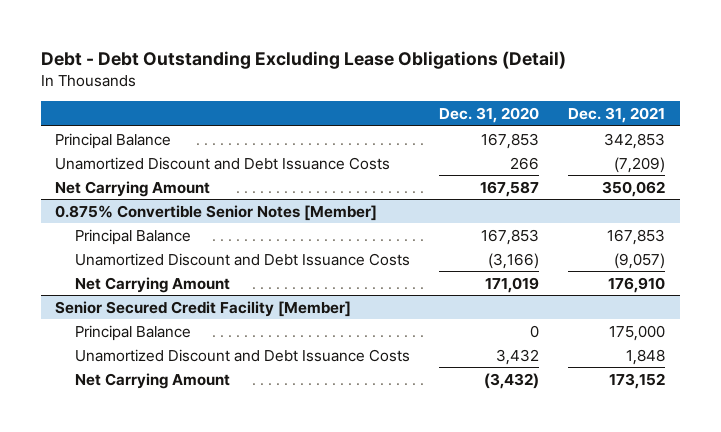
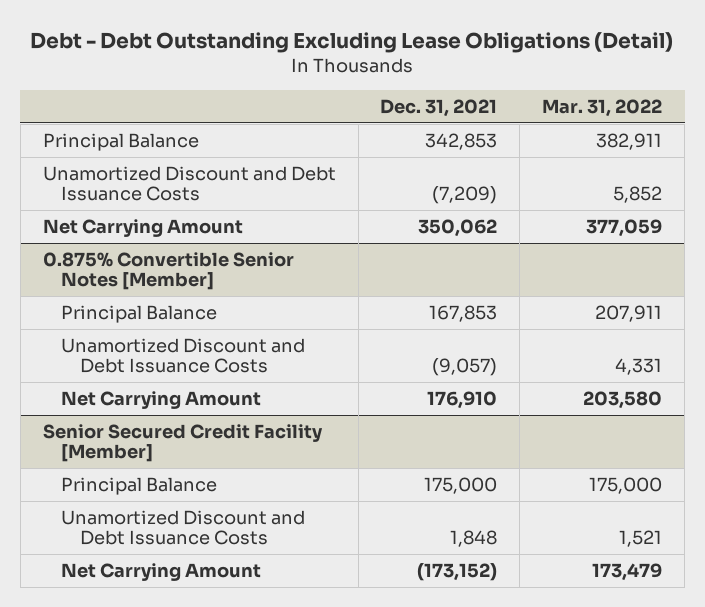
- | Dec. 31, 2020 | Dec. 31, 2021
+ | Dec. 31, 2021 | Mar. 31, 2022
@ Senior Secured Credit Facility [Member]
- Net Carrying Amount | (3,432) | 173,152
+ Net Carrying Amount | (173,152) | 173,479

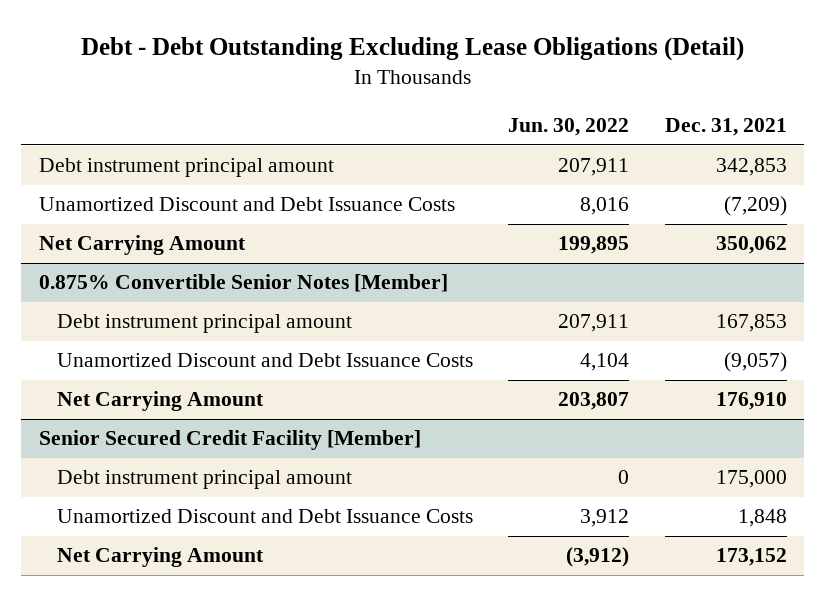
- | Dec. 31, 2021 | Mar. 31, 2022
+ | Jun. 30, 2022 | Dec. 31, 2021
- Principal Balance | 342,853 | 382,911
+ Debt instrument principal amount | 207,911 | 342,853
@ 0.875% Convertible Senior Notes [Member]
- Principal Balance | 167,853 | 207,911
+ Debt instrument principal amount | 207,911 | 167,853
@ Senior Secured Credit Facility [Member]
- Principal Balance | 175,000 | 175,000
+ Debt instrument principal amount | 0 | 175,000
- Net Carrying Amount | (173,152) | 173,479
+ Net Carrying Amount | (3,912) | 173,152

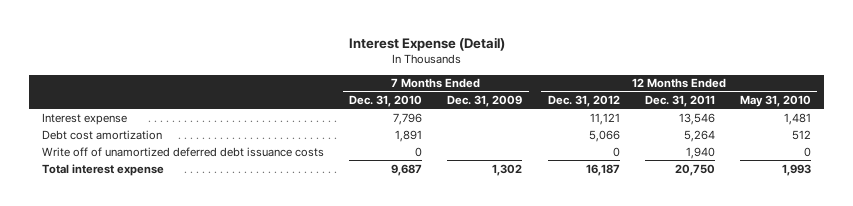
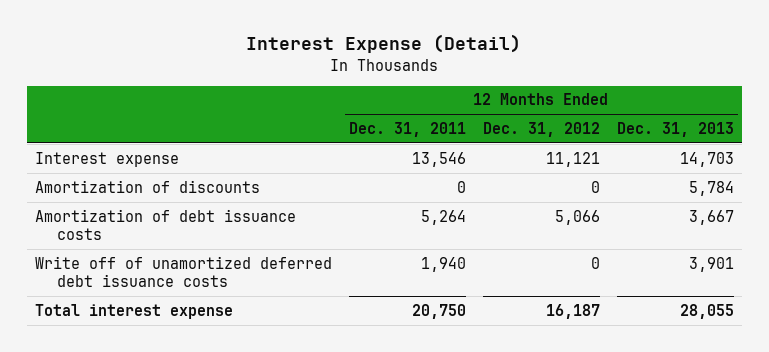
- | 7 Months Ended Dec. 31, 2010 | 7 Months Ended Dec. 31, 2009 | 12 Months Ended Dec. 31, 2012 | 12 Months Ended Dec. 31, 2011 | 12 Months Ended May 31, 2010
+ | 12 Months Ended Dec. 31, 2011 | 12 Months Ended Dec. 31, 2012 | 12 Months Ended Dec. 31, 2013
- Debt cost amortization | 1,891 | | 5,066 | 5,264 | 512
+ Amortization of discounts | 0 | 0 | 5,784
+ Amortization of debt issuance costs | 5,264 | 5,066 | 3,667

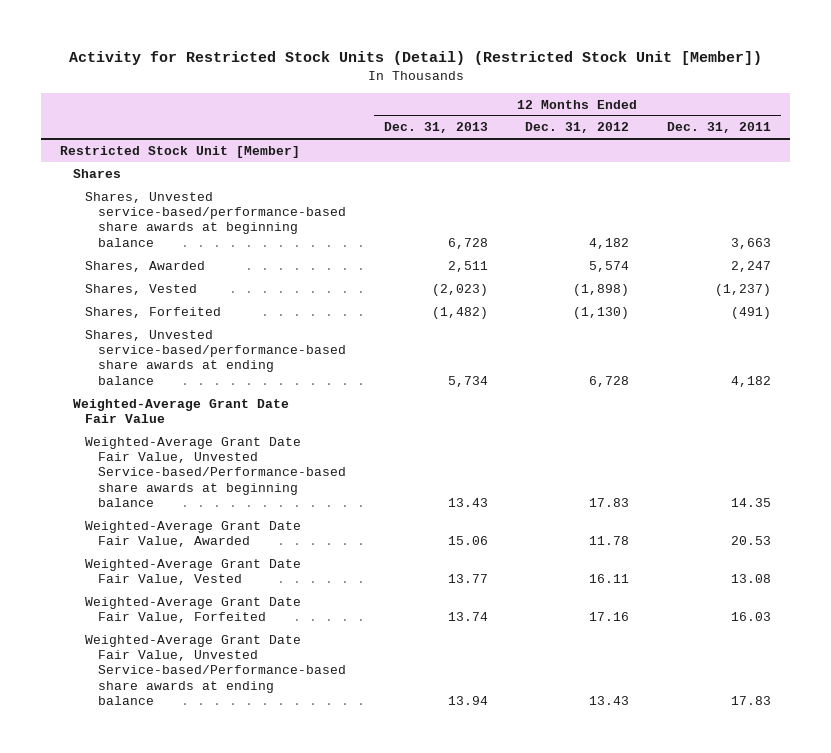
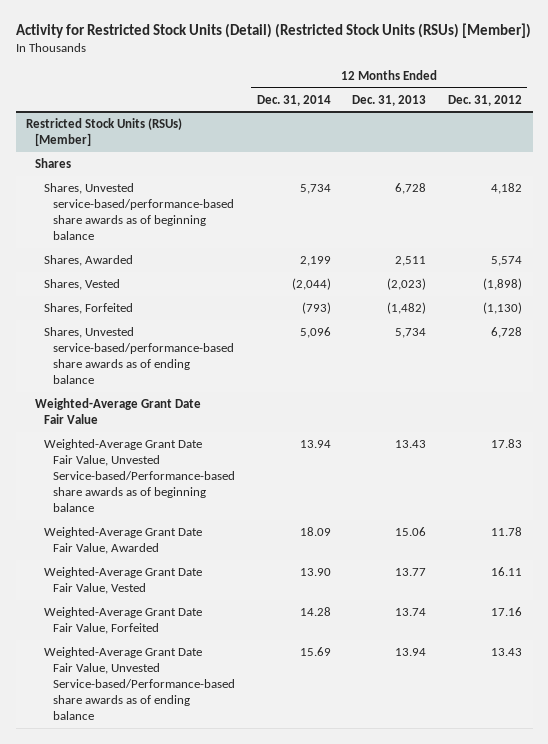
- Activity for Restricted Stock Units (Detail) (Restricted Stock Unit [Member])
+ Activity for Restricted Stock Units (Detail) (Restricted Stock Units (RSUs) [Member])
- | 12 Months Ended Dec. 31, 2013 | 12 Months Ended Dec. 31, 2012 | 12 Months Ended Dec. 31, 2011
+ | 12 Months Ended Dec. 31, 2014 | 12 Months Ended Dec. 31, 2013 | 12 Months Ended Dec. 31, 2012
- Restricted Stock Unit [Member]
+ Restricted Stock Units (RSUs) [Member]
- Shares, Unvested service-based/performance-based share awards at beginning balance | 6,728 | 4,182 | 3,663
+ Shares, Unvested service-based/performance-based share awards as of beginning balance | 5,734 | 6,728 | 4,182
- Shares, Unvested service-based/performance-based share awards at ending balance | 5,734 | 6,728 | 4,182
+ Shares, Unvested service-based/performance-based share awards as of ending balance | 5,096 | 5,734 | 6,728
- Weighted-Average Grant Date Fair Value, Unvested Service-based/Performance-based share awards at beginning balance | 13.43 | 17.83 | 14.35
+ Weighted-Average Grant Date Fair Value, Unvested Service-based/Performance-based share awards as of beginning balance | 13.94 | 13.43 | 17.83
- Weighted-Average Grant Date Fair Value, Unvested Service-based/Performance-based share awards at ending balance | 13.94 | 13.43 | 17.83
+ Weighted-Average Grant Date Fair Value, Unvested Service-based/Performance-based share awards as of ending balance | 15.69 | 13.94 | 13.43

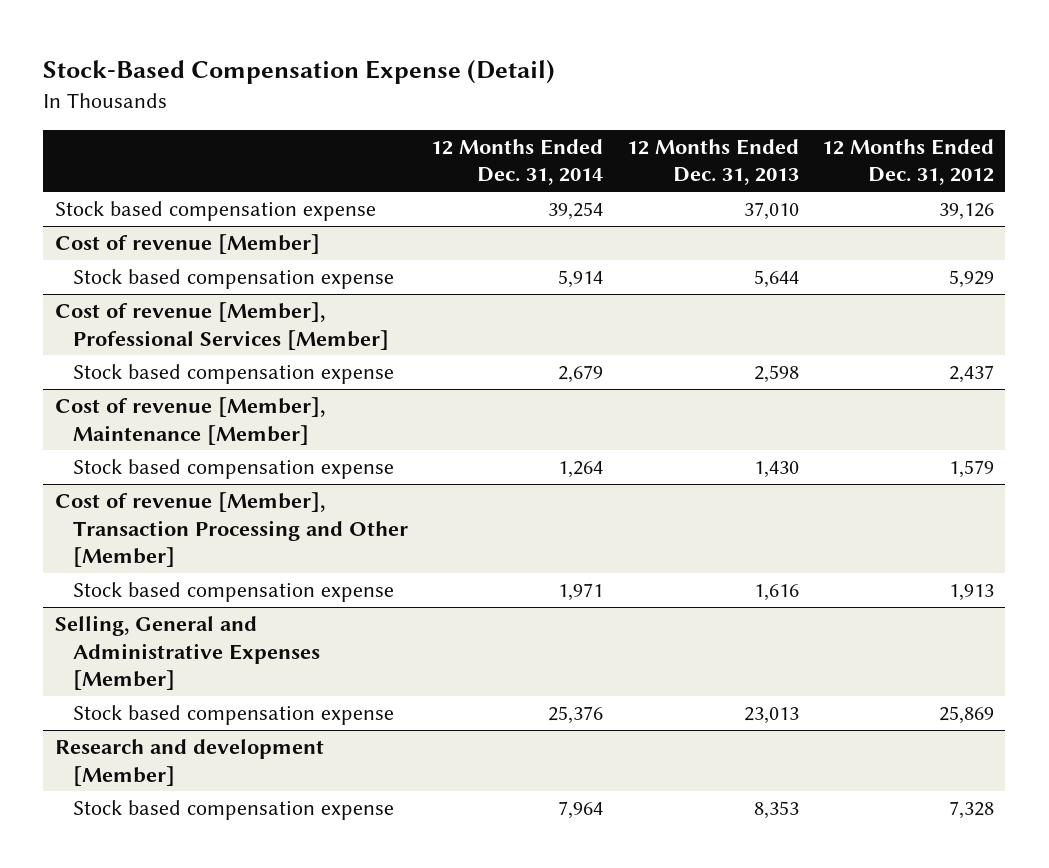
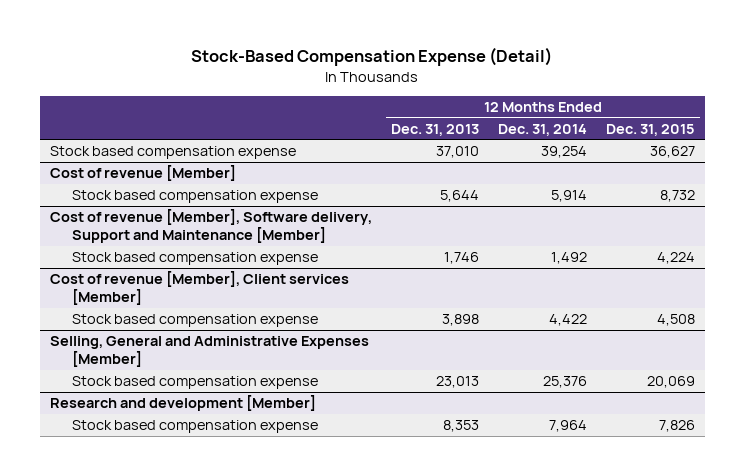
- | 12 Months Ended Dec. 31, 2014 | 12 Months Ended Dec. 31, 2013 | 12 Months Ended Dec. 31, 2012
+ | 12 Months Ended Dec. 31, 2013 | 12 Months Ended Dec. 31, 2014 | 12 Months Ended Dec. 31, 2015
- Cost of revenue [Member], Professional Services [Member]
- Stock based compensation expense | 2,679 | 2,598 | 2,437
- Cost of revenue [Member], Maintenance [Member]
- Stock based compensation expense | 1,264 | 1,430 | 1,579
- Cost of revenue [Member], Transaction Processing and Other [Member]
- Stock based compensation expense | 1,971 | 1,616 | 1,913
+ Cost of revenue [Member], Software delivery, Support and Maintenance [Member]
+ Stock based compensation expense | 1,746 | 1,492 | 4,224
+ Cost of revenue [Member], Client services [Member]
+ Stock based compensation expense | 3,898 | 4,422 | 4,508

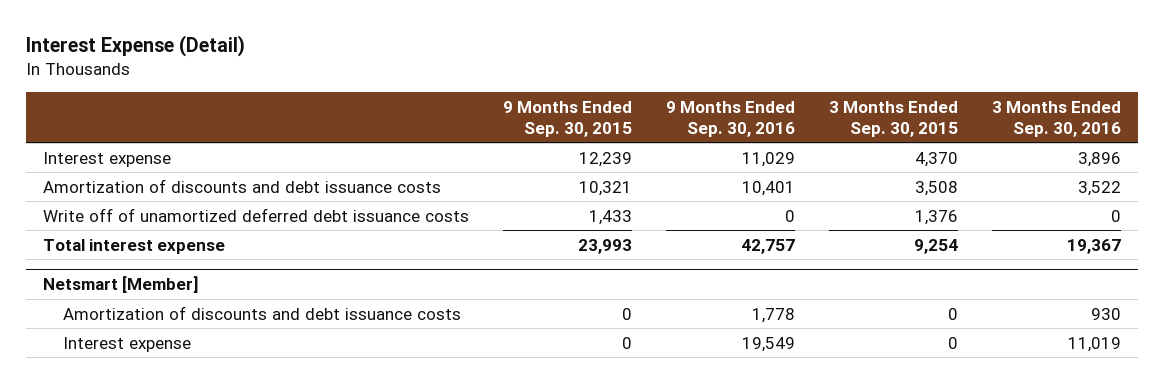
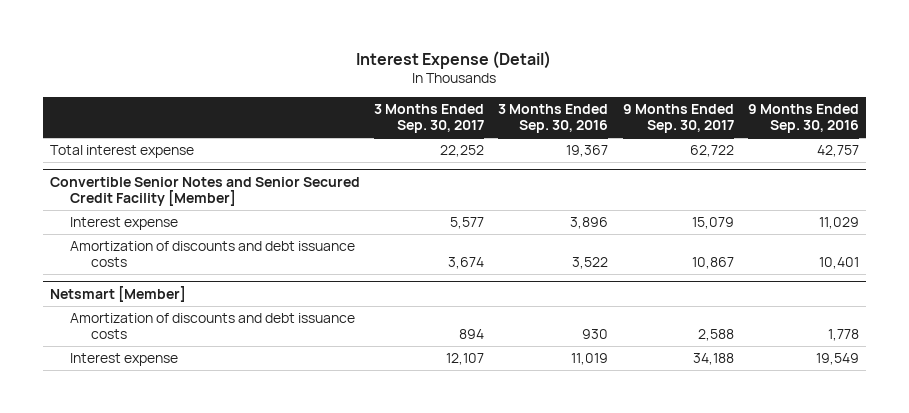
- | 9 Months Ended Sep. 30, 2015 | 9 Months Ended Sep. 30, 2016 | 3 Months Ended Sep. 30, 2015 | 3 Months Ended Sep. 30, 2016
+ | 3 Months Ended Sep. 30, 2017 | 3 Months Ended Sep. 30, 2016 | 9 Months Ended Sep. 30, 2017 | 9 Months Ended Sep. 30, 2016
moved up: Total interest expense | 22,252 | 19,367 | 62,722 | 42,757
+ Convertible Senior Notes and Senior Secured Credit Facility [Member]
- Write off of unamortized deferred debt issuance costs | 1,433 | 0 | 1,376 | 0

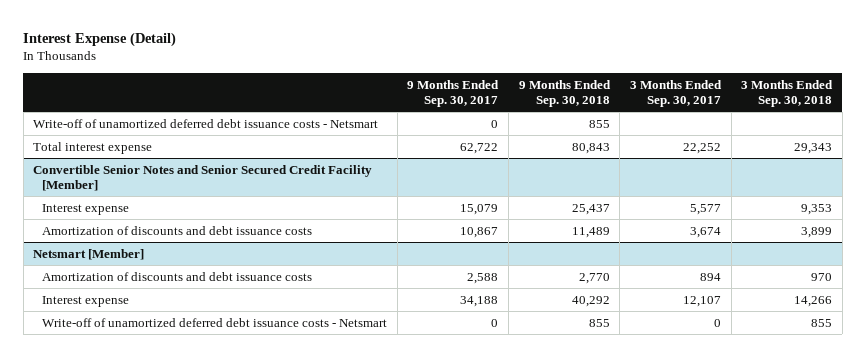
- | 3 Months Ended Sep. 30, 2017 | 3 Months Ended Sep. 30, 2016 | 9 Months Ended Sep. 30, 2017 | 9 Months Ended Sep. 30, 2016
+ | 9 Months Ended Sep. 30, 2017 | 9 Months Ended Sep. 30, 2018 | 3 Months Ended Sep. 30, 2017 | 3 Months Ended Sep. 30, 2018
+ Write-off of unamortized deferred debt issuance costs - Netsmart | 0 | 855 | |
@ Netsmart [Member]
+ Write-off of unamortized deferred debt issuance costs - Netsmart | 0 | 855 | 0 | 855

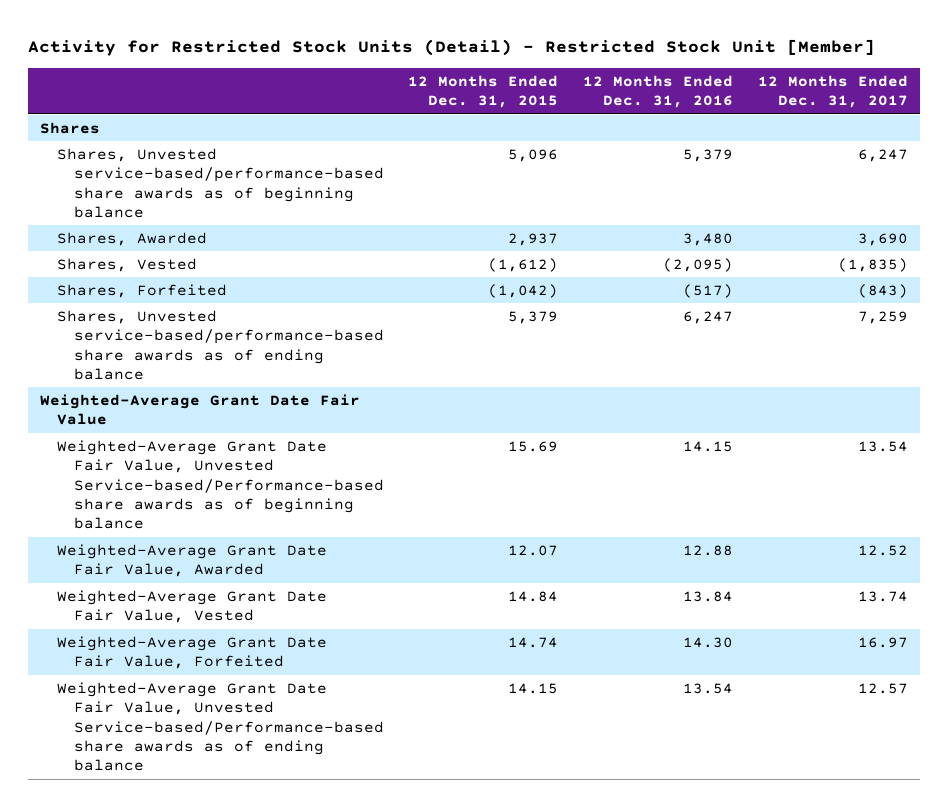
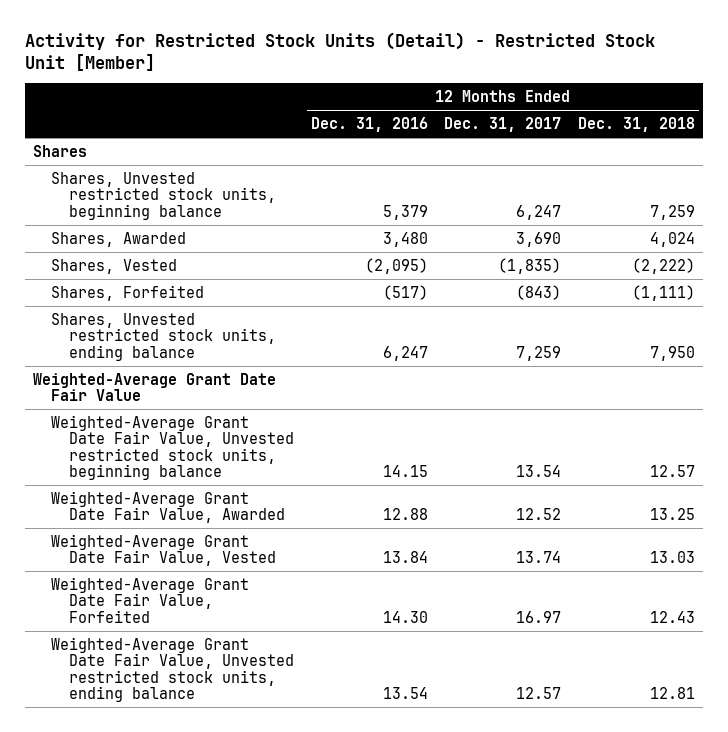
- | 12 Months Ended Dec. 31, 2015 | 12 Months Ended Dec. 31, 2016 | 12 Months Ended Dec. 31, 2017
+ | 12 Months Ended Dec. 31, 2016 | 12 Months Ended Dec. 31, 2017 | 12 Months Ended Dec. 31, 2018
- Shares, Unvested service-based/performance-based share awards as of beginning balance | 5,096 | 5,379 | 6,247
+ Shares, Unvested restricted stock units, beginning balance | 5,379 | 6,247 | 7,259
- Shares, Unvested service-based/performance-based share awards as of ending balance | 5,379 | 6,247 | 7,259
+ Shares, Unvested restricted stock units, ending balance | 6,247 | 7,259 | 7,950
- Weighted-Average Grant Date Fair Value, Unvested Service-based/Performance-based share awards as of beginning balance | 15.69 | 14.15 | 13.54
+ Weighted-Average Grant Date Fair Value, Unvested restricted stock units, beginning balance | 14.15 | 13.54 | 12.57
- Weighted-Average Grant Date Fair Value, Unvested Service-based/Performance-based share awards as of ending balance | 14.15 | 13.54 | 12.57
+ Weighted-Average Grant Date Fair Value, Unvested restricted stock units, ending balance | 13.54 | 12.57 | 12.81

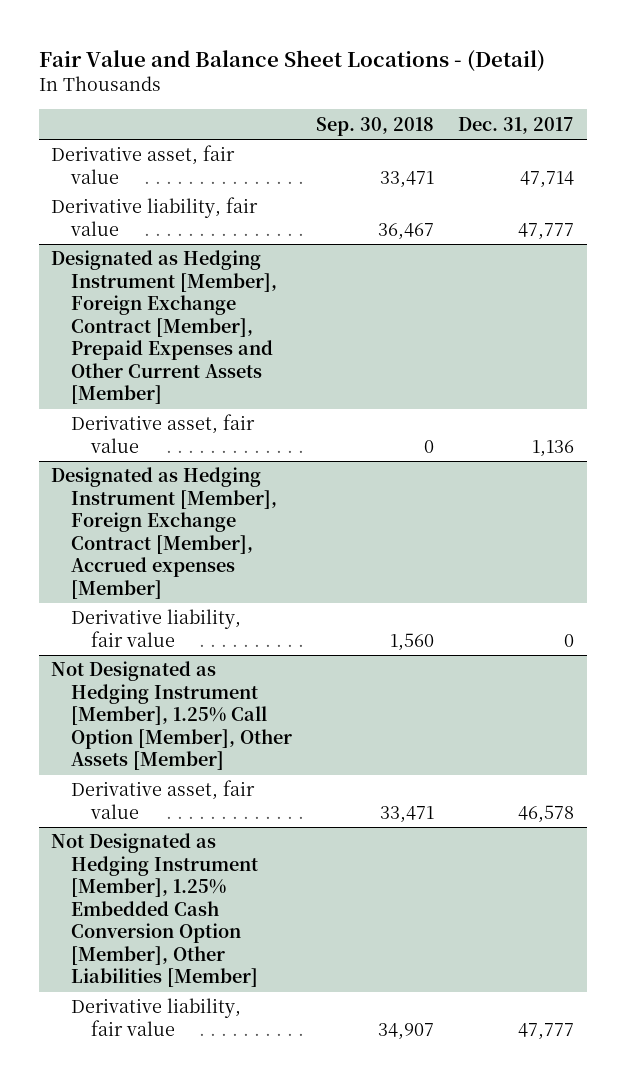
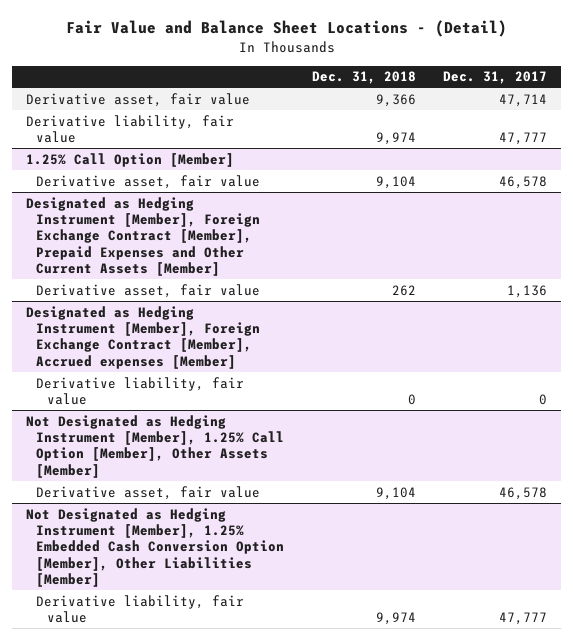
- | Sep. 30, 2018 | Dec. 31, 2017
+ | Dec. 31, 2018 | Dec. 31, 2017
+ 1.25% Call Option [Member]
+ Derivative asset, fair value | 9,104 | 46,578

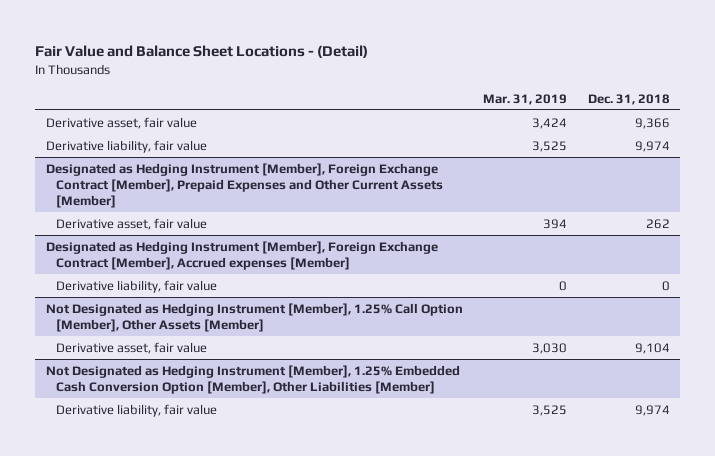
- | Dec. 31, 2018 | Dec. 31, 2017
+ | Mar. 31, 2019 | Dec. 31, 2018
- 1.25% Call Option [Member]
- Derivative asset, fair value | 9,104 | 46,578

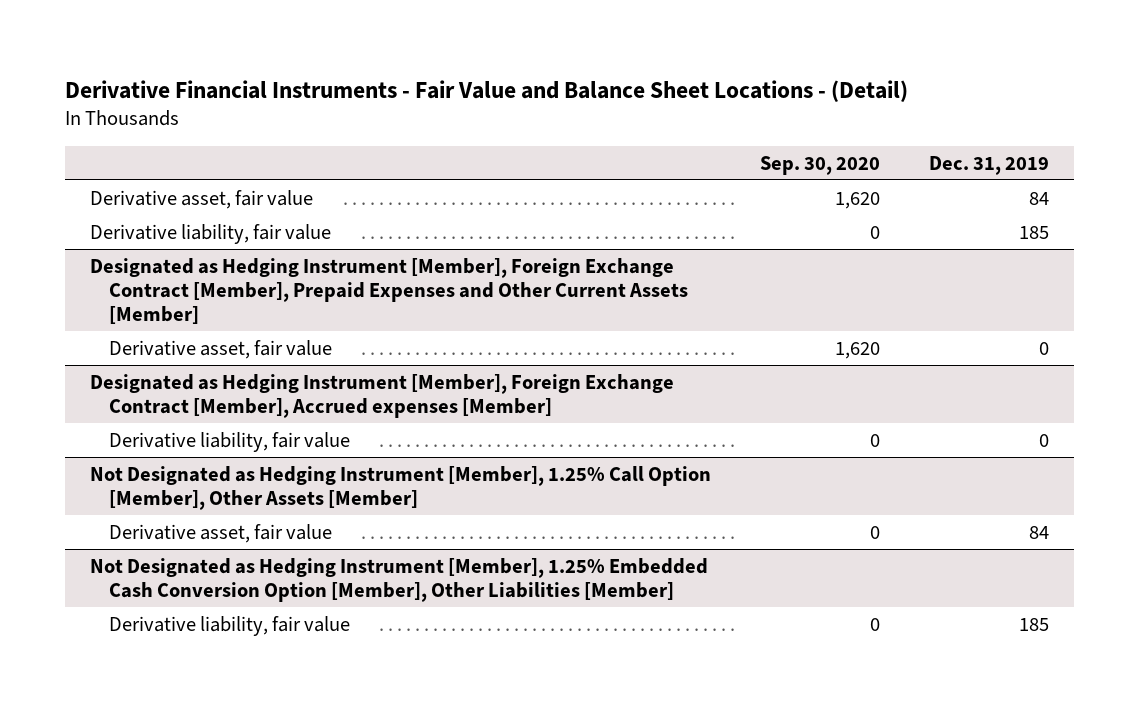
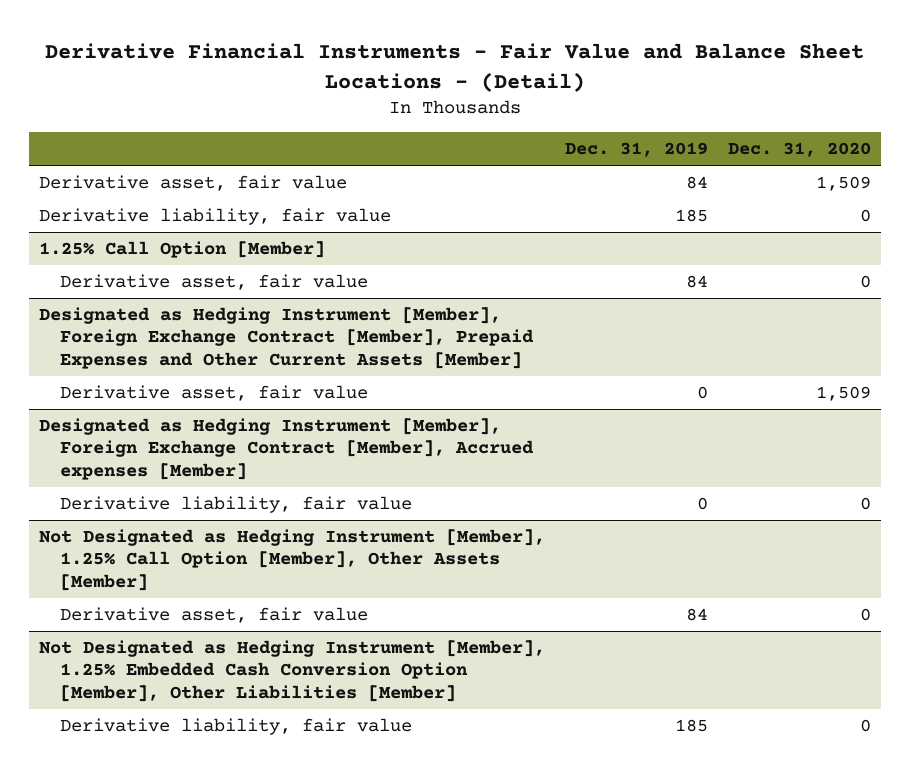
- | Sep. 30, 2020 | Dec. 31, 2019
+ | Dec. 31, 2019 | Dec. 31, 2020
+ 1.25% Call Option [Member]
+ Derivative asset, fair value | 84 | 0

